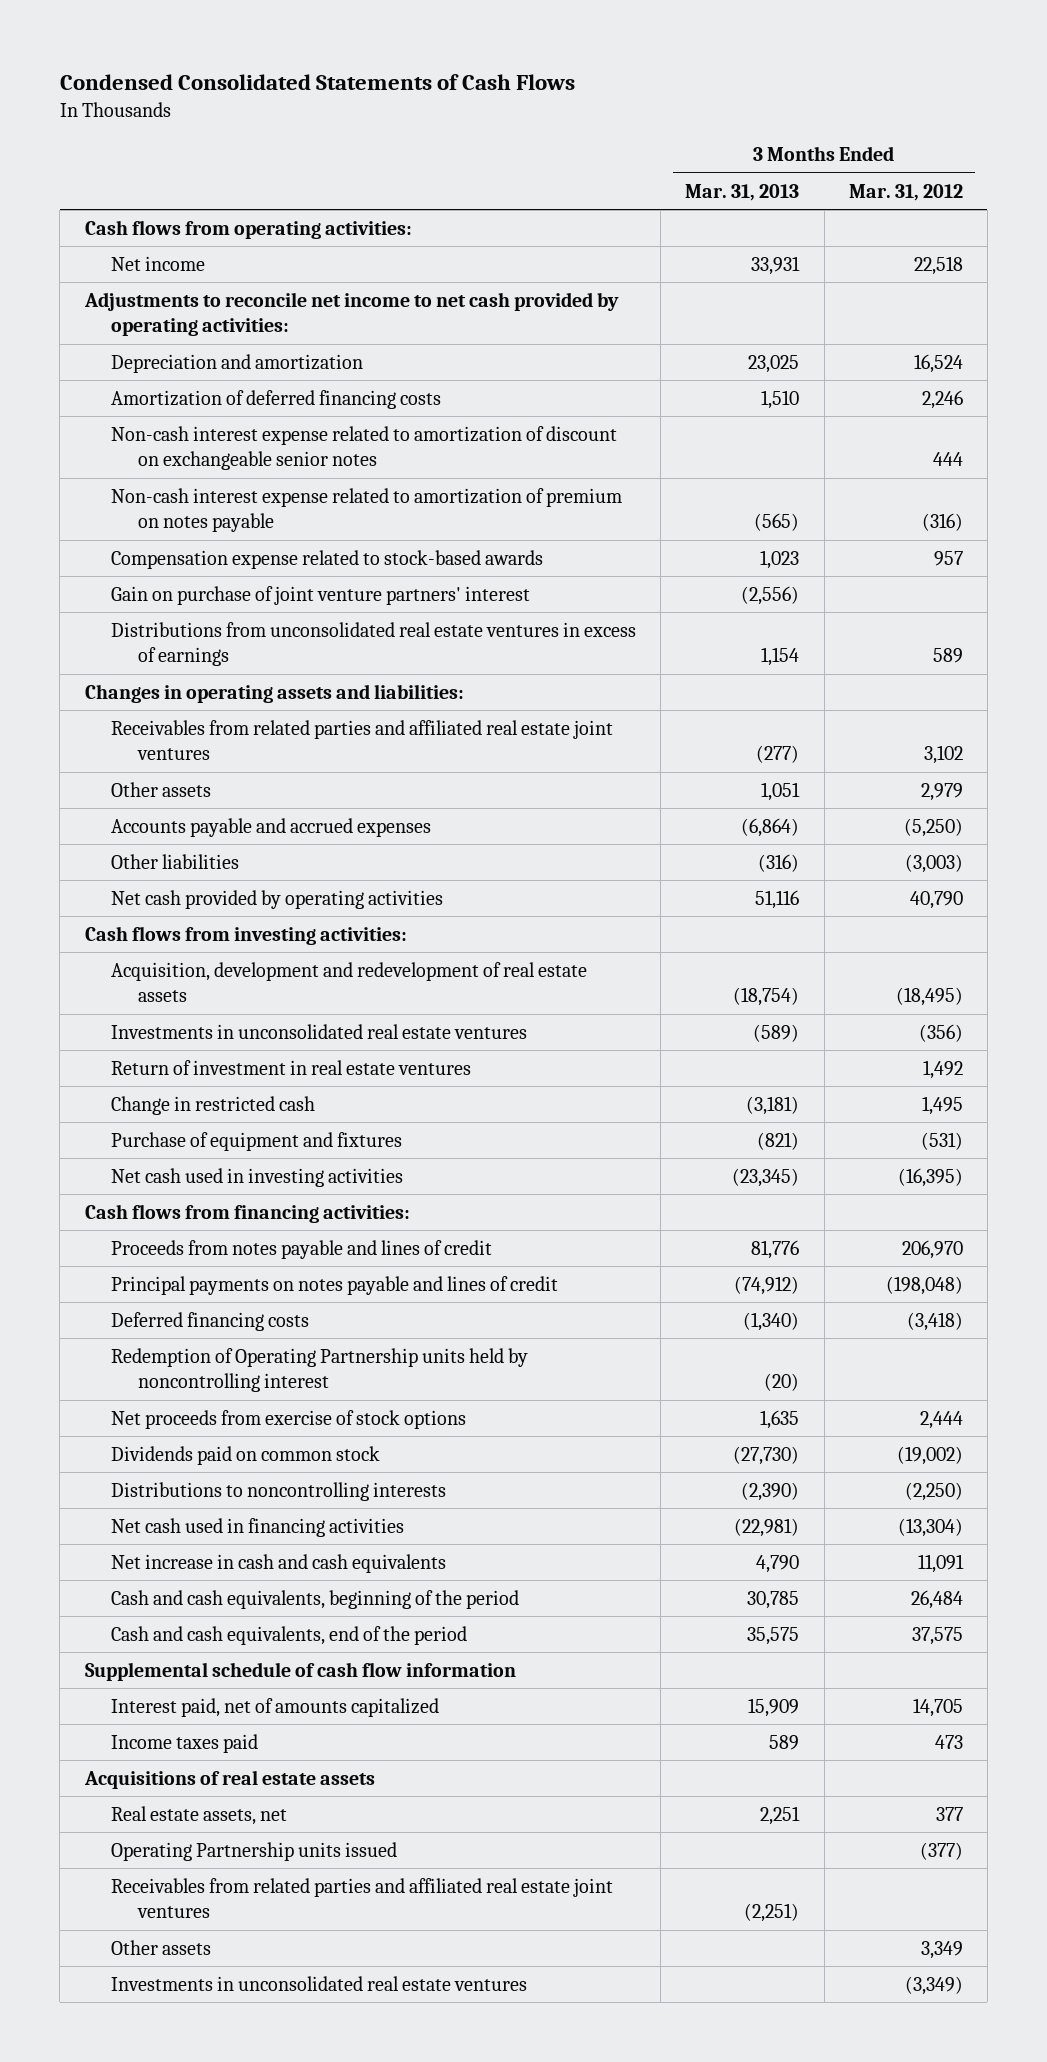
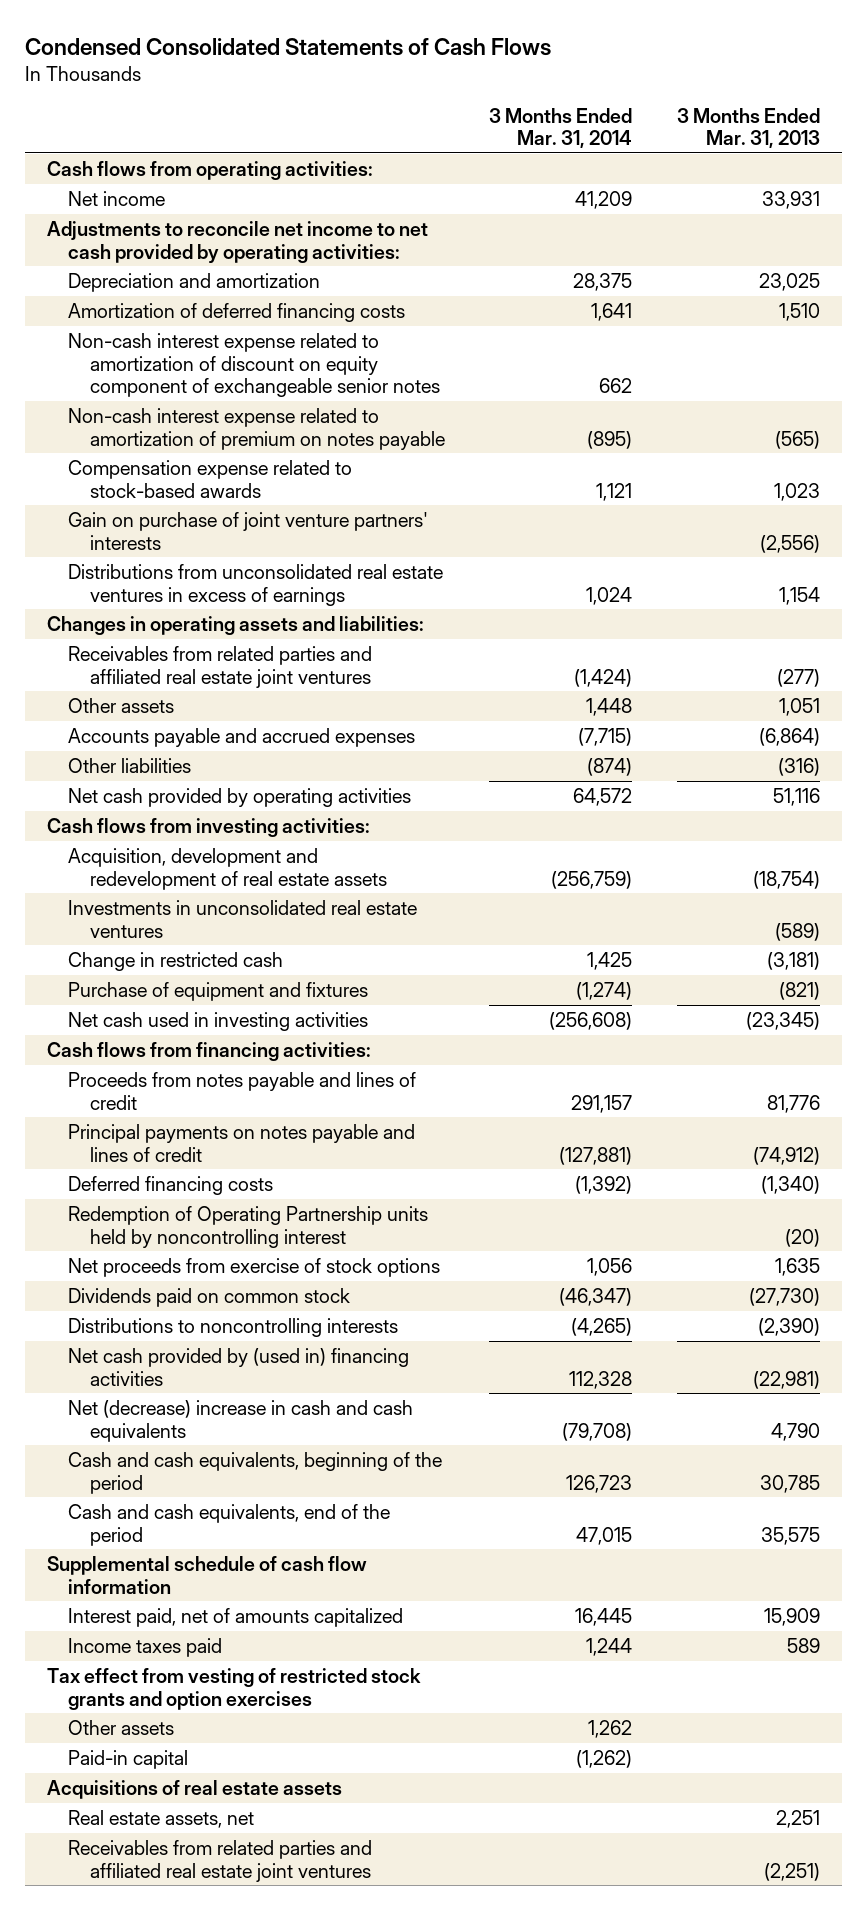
- | 3 Months Ended Mar. 31, 2013 | 3 Months Ended Mar. 31, 2012
+ | 3 Months Ended Mar. 31, 2014 | 3 Months Ended Mar. 31, 2013
- Non-cash interest expense related to amortization of discount on exchangeable senior notes | | 444
+ Non-cash interest expense related to amortization of discount on equity component of exchangeable senior notes | 662 |
- Gain on purchase of joint venture partners' interest | (2,556) |
+ Gain on purchase of joint venture partners' interests | | (2,556)
- Return of investment in real estate ventures | | 1,492
- Net cash used in financing activities | (22,981) | (13,304)
- Net increase in cash and cash equivalents | 4,790 | 11,091
+ Net cash provided by (used in) financing activities | 112,328 | (22,981)
+ Net (decrease) increase in cash and cash equivalents | (79,708) | 4,790
+ Tax effect from vesting of restricted stock grants and option exercises
moved up: Other assets | 1,262 |
+ Paid-in capital | (1,262) |
- Operating Partnership units issued | | (377)
- Investments in unconsolidated real estate ventures | | (3,349)

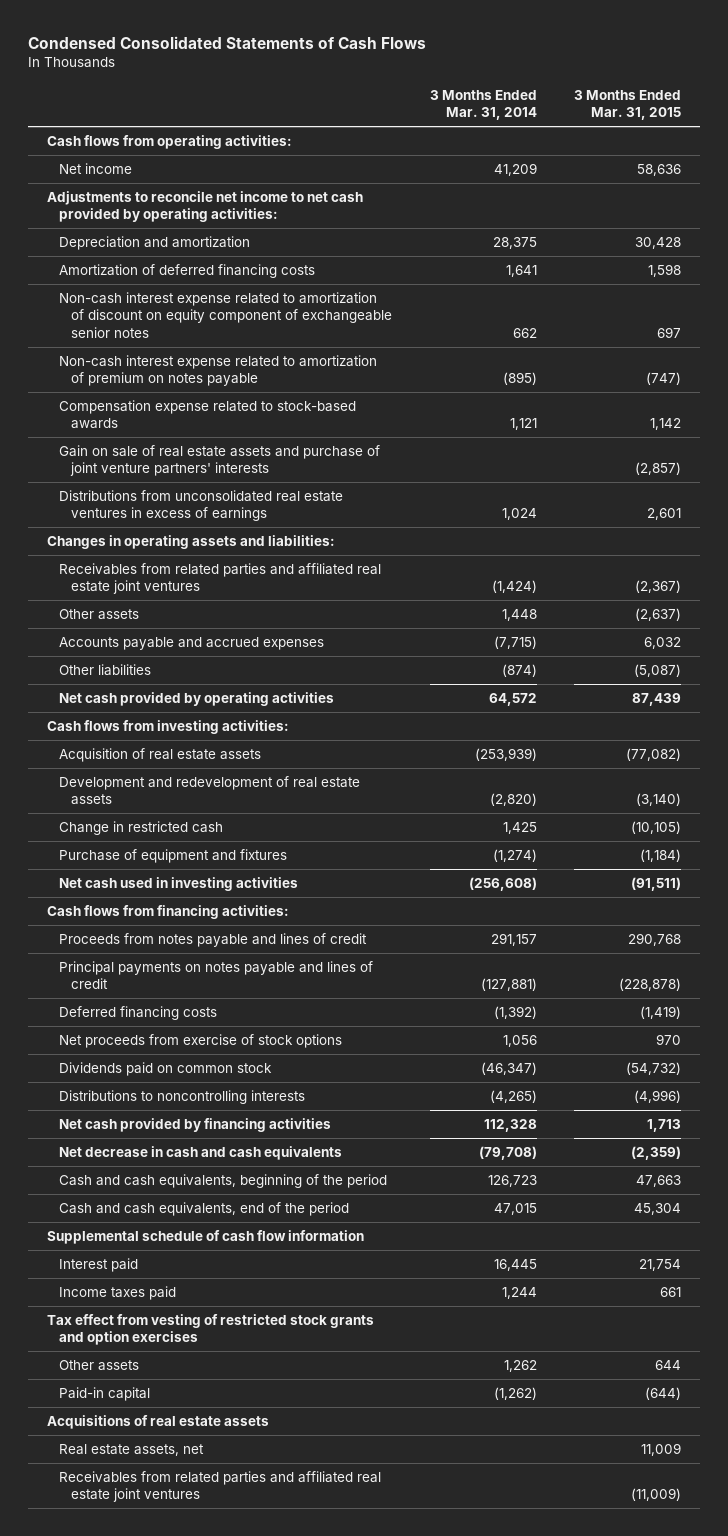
- | 3 Months Ended Mar. 31, 2014 | 3 Months Ended Mar. 31, 2013
+ | 3 Months Ended Mar. 31, 2014 | 3 Months Ended Mar. 31, 2015
- Gain on purchase of joint venture partners' interests | | (2,556)
+ Gain on sale of real estate assets and purchase of joint venture partners' interests | | (2,857)
- Acquisition, development and redevelopment of real estate assets | (256,759) | (18,754)
- Investments in unconsolidated real estate ventures | | (589)
+ Acquisition of real estate assets | (253,939) | (77,082)
+ Development and redevelopment of real estate assets | (2,820) | (3,140)
- Redemption of Operating Partnership units held by noncontrolling interest | | (20)
- Net cash provided by (used in) financing activities | 112,328 | (22,981)
- Net (decrease) increase in cash and cash equivalents | (79,708) | 4,790
+ Net cash provided by financing activities | 112,328 | 1,713
+ Net decrease in cash and cash equivalents | (79,708) | (2,359)
- Interest paid, net of amounts capitalized | 16,445 | 15,909
+ Interest paid | 16,445 | 21,754

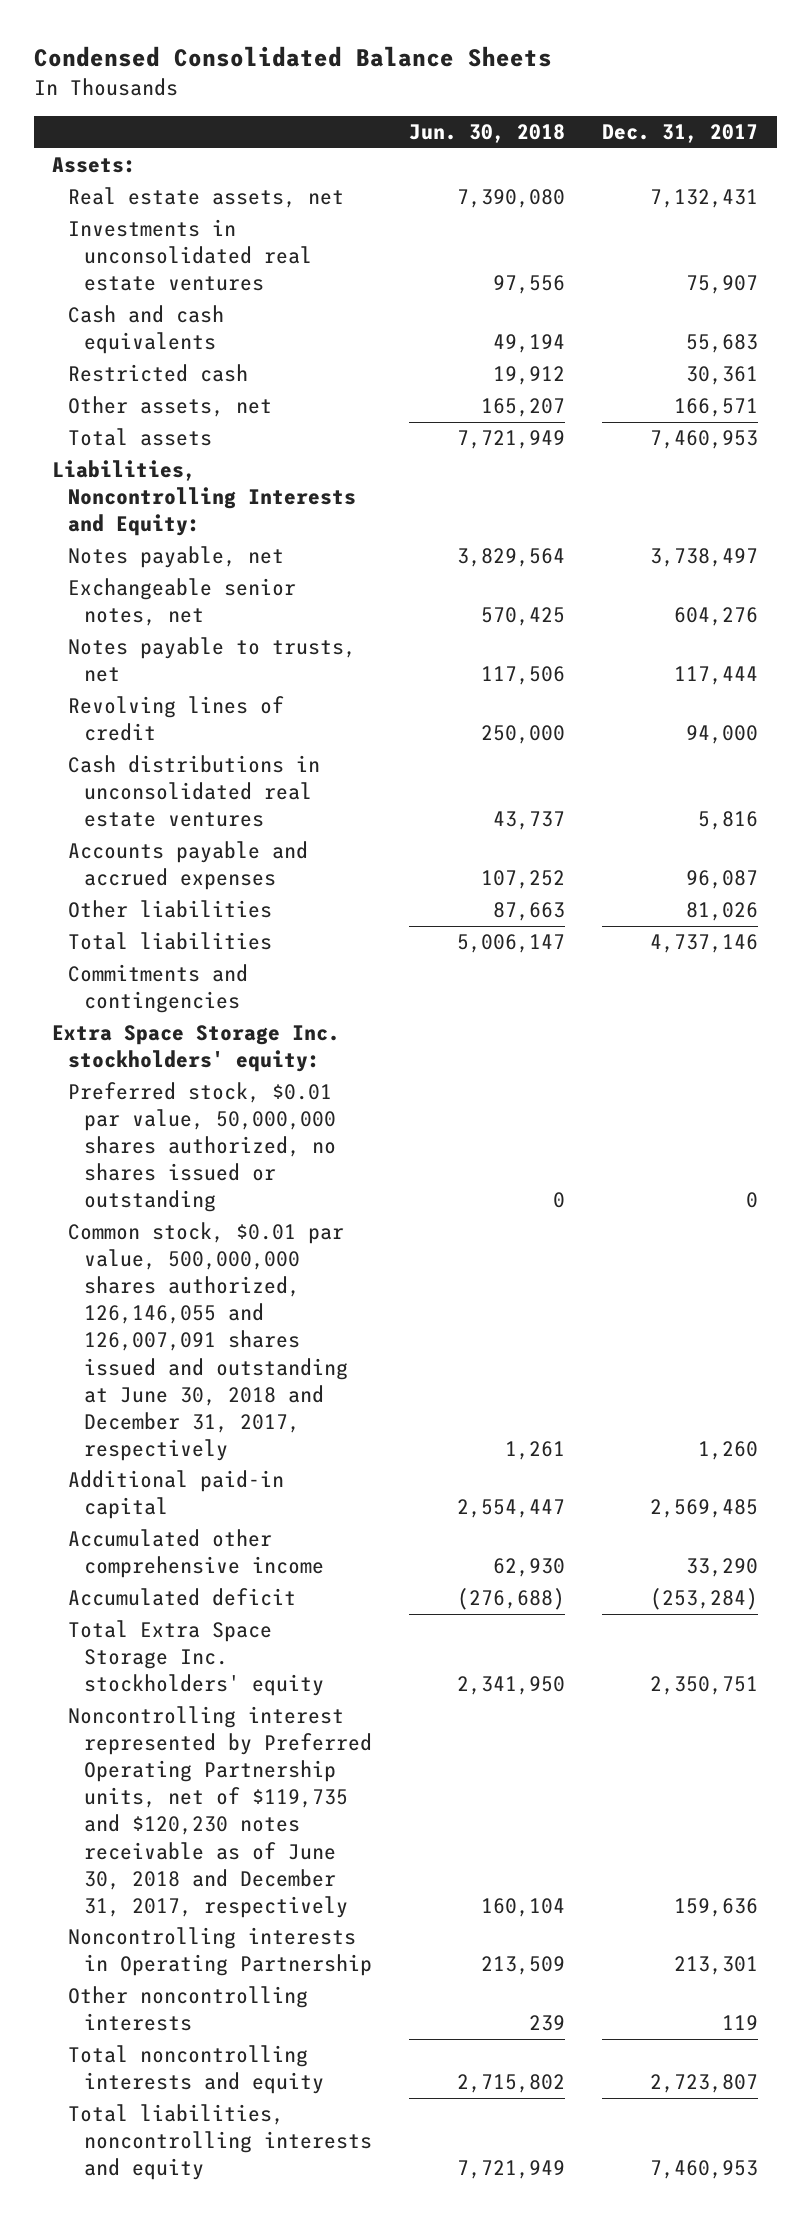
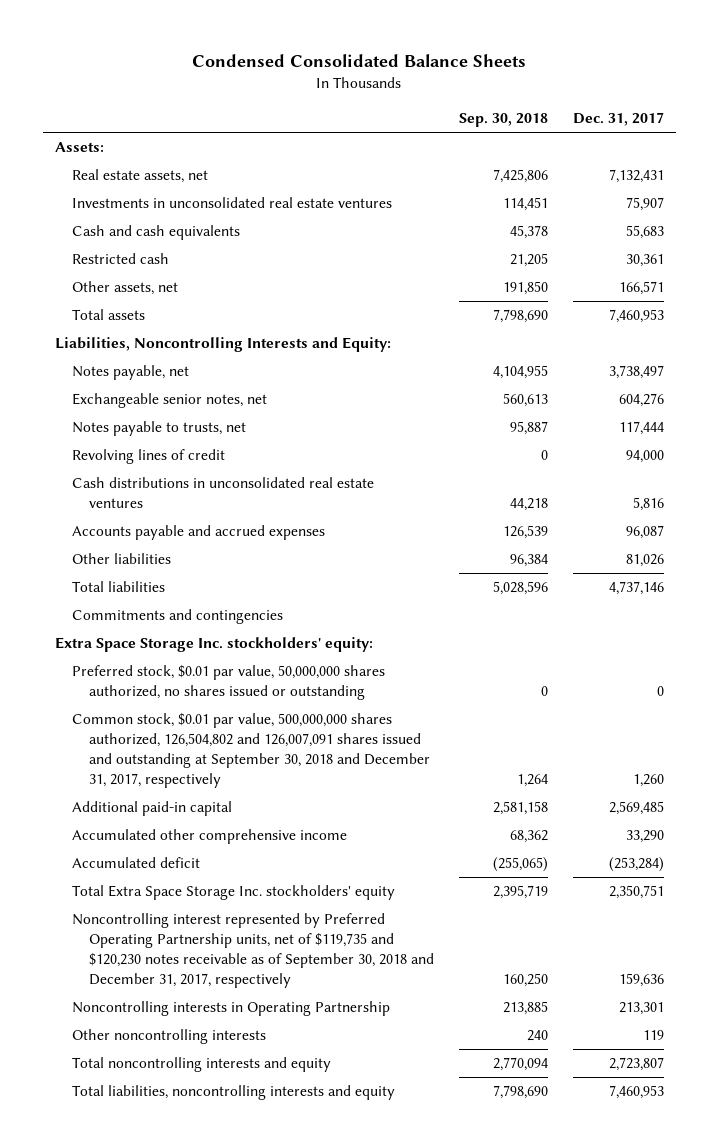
- | Jun. 30, 2018 | Dec. 31, 2017
+ | Sep. 30, 2018 | Dec. 31, 2017
- Common stock, $0.01 par value, 500,000,000 shares authorized, 126,146,055 and 126,007,091 shares issued and outstanding at June 30, 2018 and December 31, 2017, respectively | 1,261 | 1,260
+ Common stock, $0.01 par value, 500,000,000 shares authorized, 126,504,802 and 126,007,091 shares issued and outstanding at September 30, 2018 and December 31, 2017, respectively | 1,264 | 1,260
- Noncontrolling interest represented by Preferred Operating Partnership units, net of $119,735 and $120,230 notes receivable as of June 30, 2018 and December 31, 2017, respectively | 160,104 | 159,636
+ Noncontrolling interest represented by Preferred Operating Partnership units, net of $119,735 and $120,230 notes receivable as of September 30, 2018 and December 31, 2017, respectively | 160,250 | 159,636

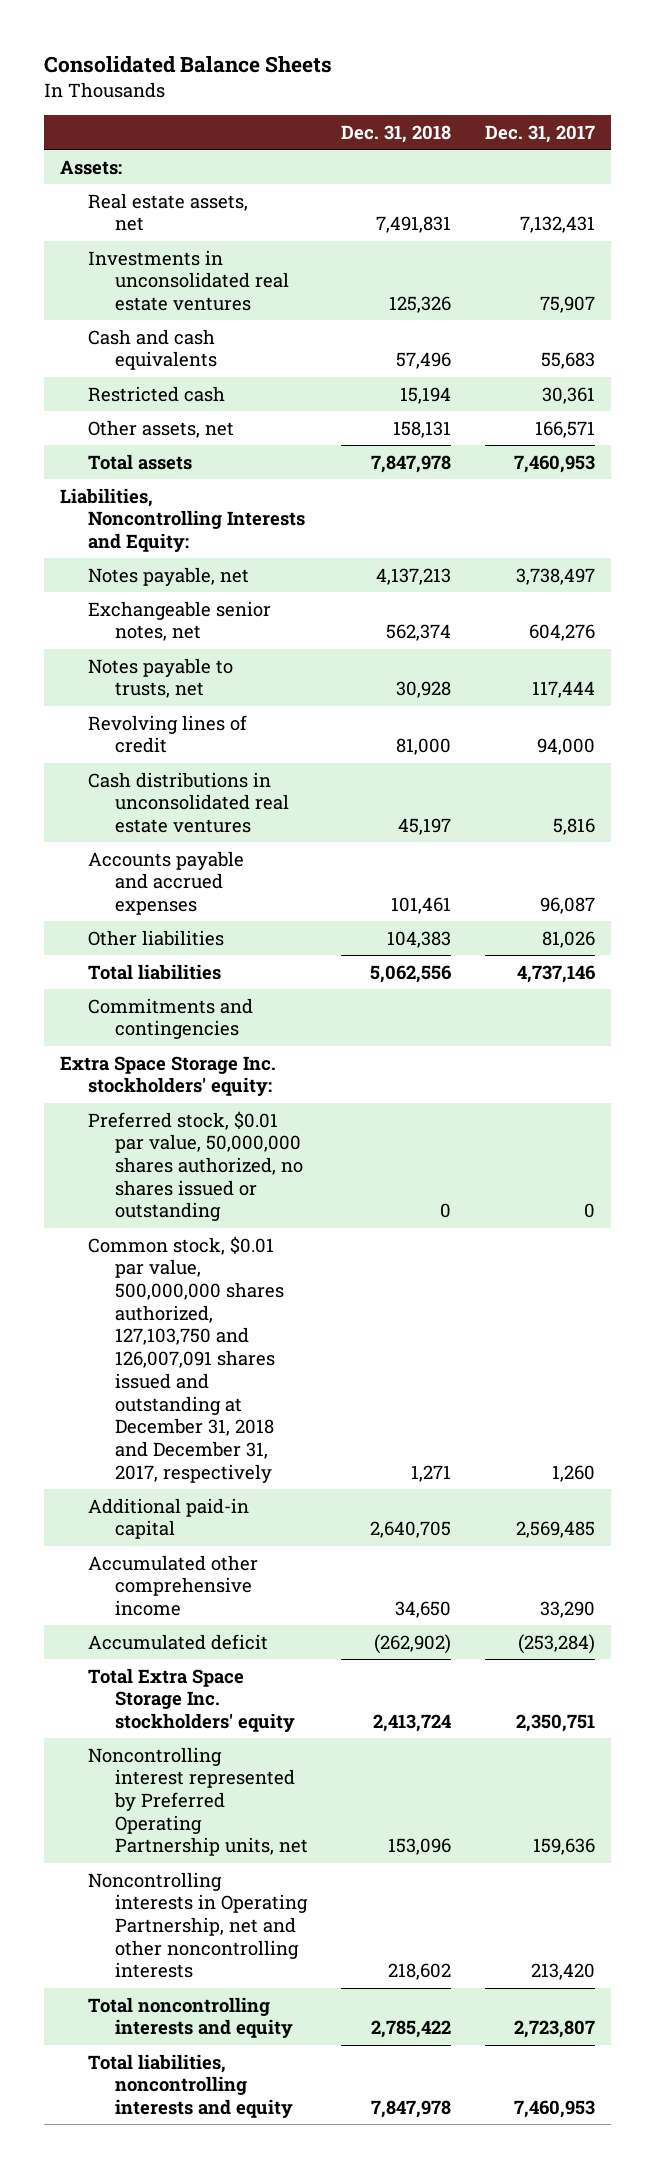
- Condensed Consolidated Balance Sheets
+ Consolidated Balance Sheets
- | Sep. 30, 2018 | Dec. 31, 2017
+ | Dec. 31, 2018 | Dec. 31, 2017
- Common stock, $0.01 par value, 500,000,000 shares authorized, 126,504,802 and 126,007,091 shares issued and outstanding at September 30, 2018 and December 31, 2017, respectively | 1,264 | 1,260
+ Common stock, $0.01 par value, 500,000,000 shares authorized, 127,103,750 and 126,007,091 shares issued and outstanding at December 31, 2018 and December 31, 2017, respectively | 1,271 | 1,260
- Noncontrolling interest represented by Preferred Operating Partnership units, net of $119,735 and $120,230 notes receivable as of September 30, 2018 and December 31, 2017, respectively | 160,250 | 159,636
- Noncontrolling interests in Operating Partnership | 213,885 | 213,301
- Other noncontrolling interests | 240 | 119
+ Noncontrolling interest represented by Preferred Operating Partnership units, net | 153,096 | 159,636
+ Noncontrolling interests in Operating Partnership, net and other noncontrolling interests | 218,602 | 213,420

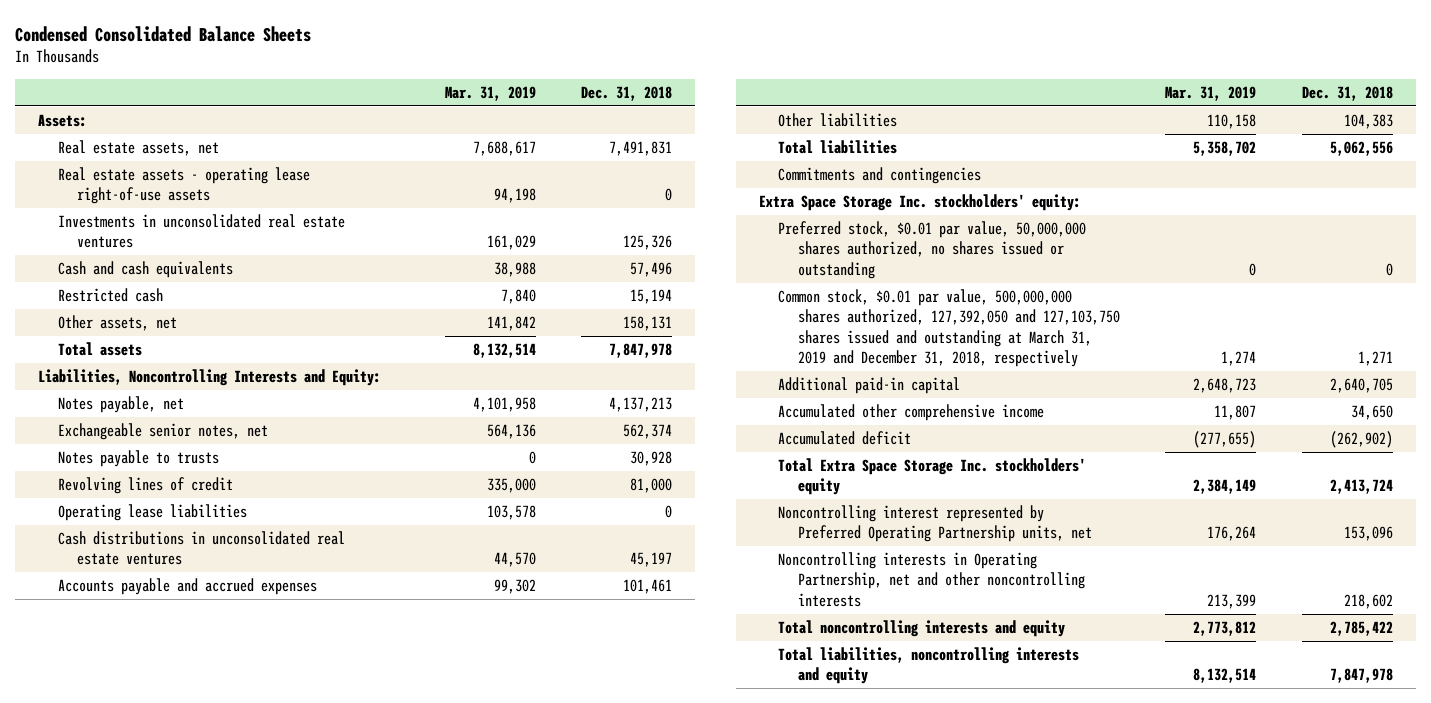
- Consolidated Balance Sheets
+ Condensed Consolidated Balance Sheets
- | Dec. 31, 2018 | Dec. 31, 2017
+ | Mar. 31, 2019 | Dec. 31, 2018
+ Real estate assets - operating lease right-of-use assets | 94,198 | 0
- Notes payable to trusts, net | 30,928 | 117,444
+ Notes payable to trusts | 0 | 30,928
+ Operating lease liabilities | 103,578 | 0
- Common stock, $0.01 par value, 500,000,000 shares authorized, 127,103,750 and 126,007,091 shares issued and outstanding at December 31, 2018 and December 31, 2017, respectively | 1,271 | 1,260
+ Common stock, $0.01 par value, 500,000,000 shares authorized, 127,392,050 and 127,103,750 shares issued and outstanding at March 31, 2019 and December 31, 2018, respectively | 1,274 | 1,271

